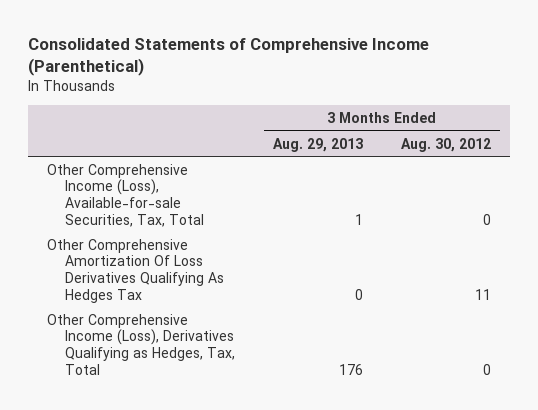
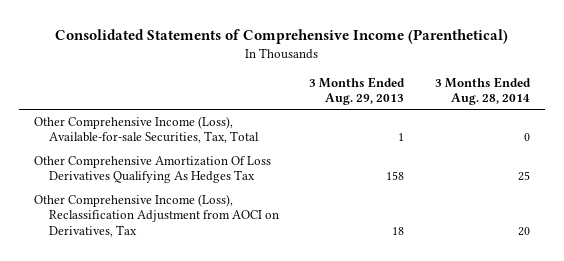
- | 3 Months Ended Aug. 29, 2013 | 3 Months Ended Aug. 30, 2012
+ | 3 Months Ended Aug. 29, 2013 | 3 Months Ended Aug. 28, 2014
- Other Comprehensive Amortization Of Loss Derivatives Qualifying As Hedges Tax | 0 | 11
- Other Comprehensive Income (Loss), Derivatives Qualifying as Hedges, Tax, Total | 176 | 0
+ Other Comprehensive Amortization Of Loss Derivatives Qualifying As Hedges Tax | 158 | 25
+ Other Comprehensive Income (Loss), Reclassification Adjustment from AOCI on Derivatives, Tax | 18 | 20

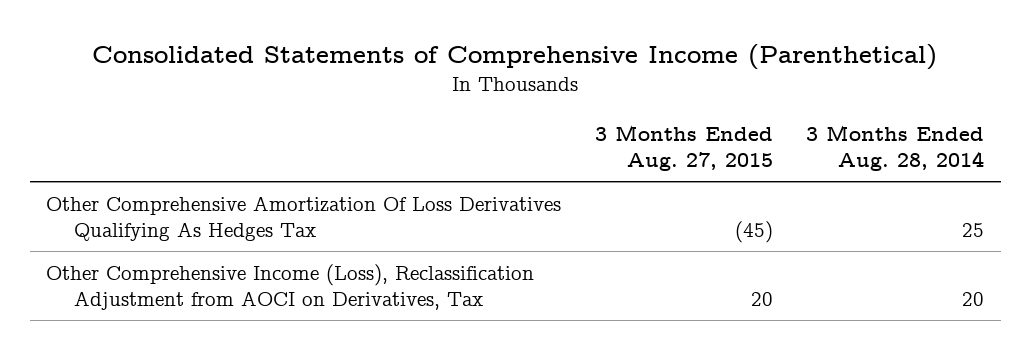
- | 3 Months Ended Aug. 29, 2013 | 3 Months Ended Aug. 28, 2014
+ | 3 Months Ended Aug. 27, 2015 | 3 Months Ended Aug. 28, 2014
- Other Comprehensive Income (Loss), Available-for-sale Securities, Tax, Total | 1 | 0

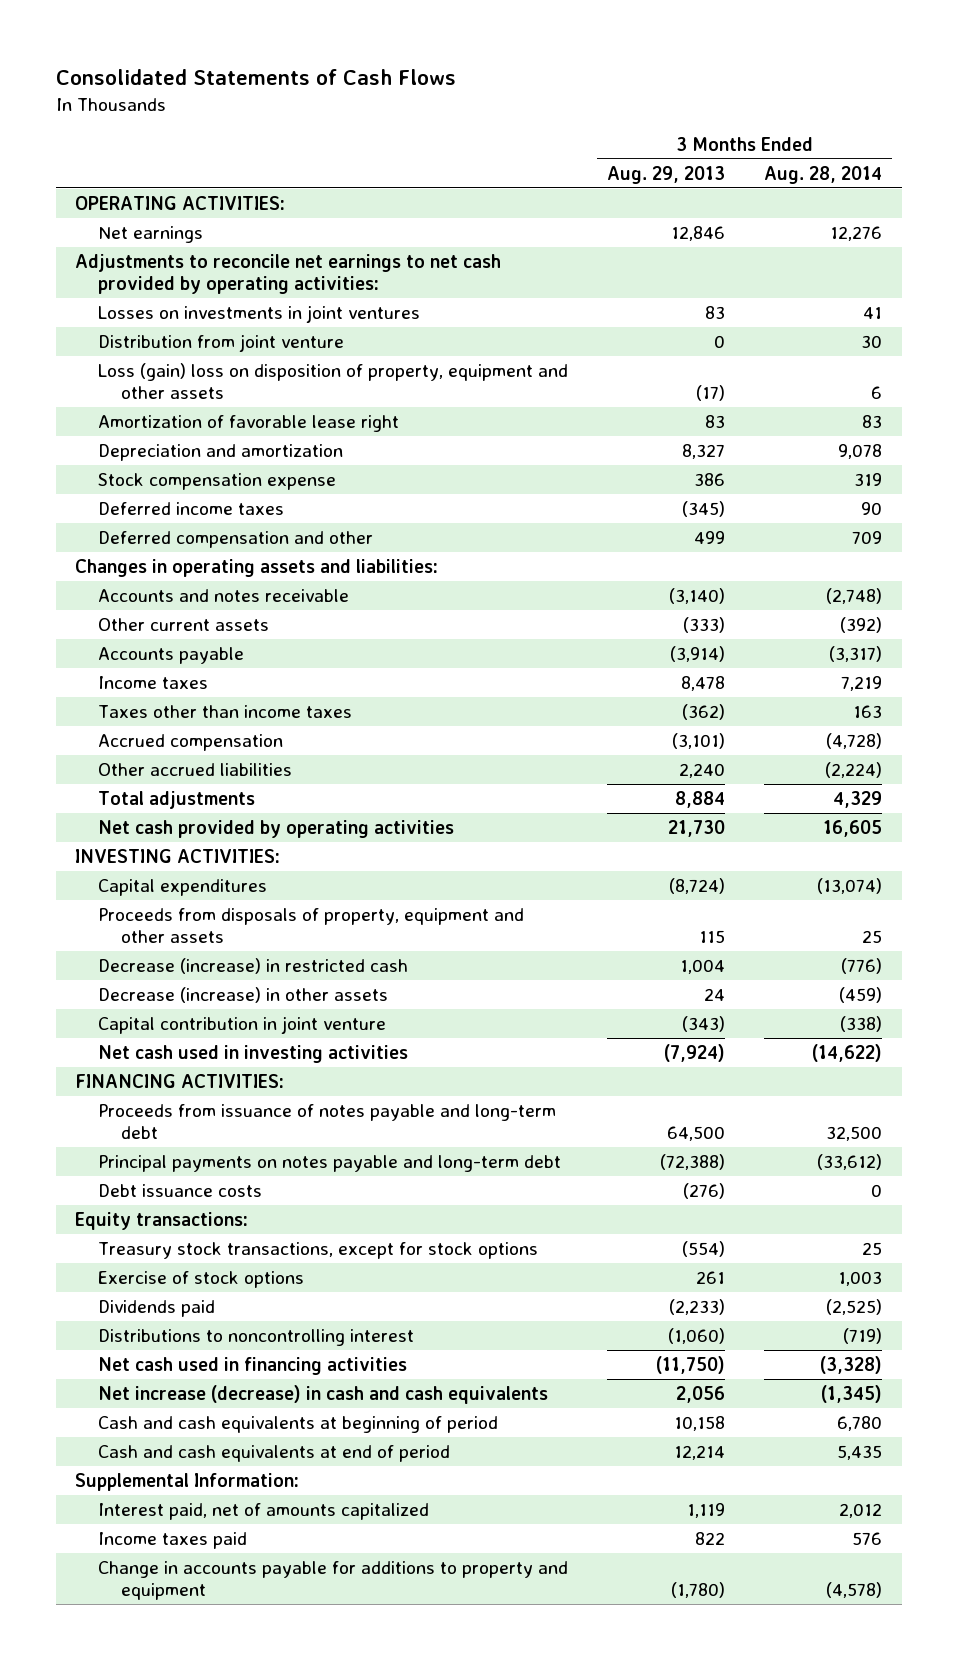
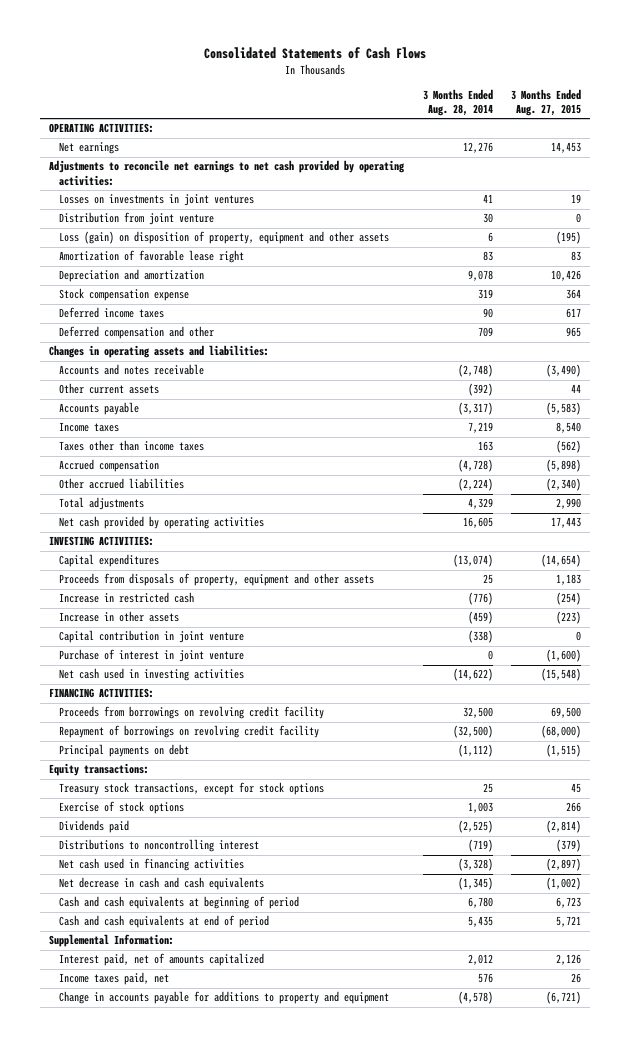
- | 3 Months Ended Aug. 29, 2013 | 3 Months Ended Aug. 28, 2014
+ | 3 Months Ended Aug. 28, 2014 | 3 Months Ended Aug. 27, 2015
- Loss (gain) loss on disposition of property, equipment and other assets | (17) | 6
+ Loss (gain) on disposition of property, equipment and other assets | 6 | (195)
- Decrease (increase) in restricted cash | 1,004 | (776)
- Decrease (increase) in other assets | 24 | (459)
+ Increase in restricted cash | (776) | (254)
+ Increase in other assets | (459) | (223)
+ Purchase of interest in joint venture | 0 | (1,600)
- Proceeds from issuance of notes payable and long-term debt | 64,500 | 32,500
- Principal payments on notes payable and long-term debt | (72,388) | (33,612)
- Debt issuance costs | (276) | 0
+ Proceeds from borrowings on revolving credit facility | 32,500 | 69,500
+ Repayment of borrowings on revolving credit facility | (32,500) | (68,000)
+ Principal payments on debt | (1,112) | (1,515)
- Net increase (decrease) in cash and cash equivalents | 2,056 | (1,345)
+ Net decrease in cash and cash equivalents | (1,345) | (1,002)
- Income taxes paid | 822 | 576
+ Income taxes paid, net | 576 | 26

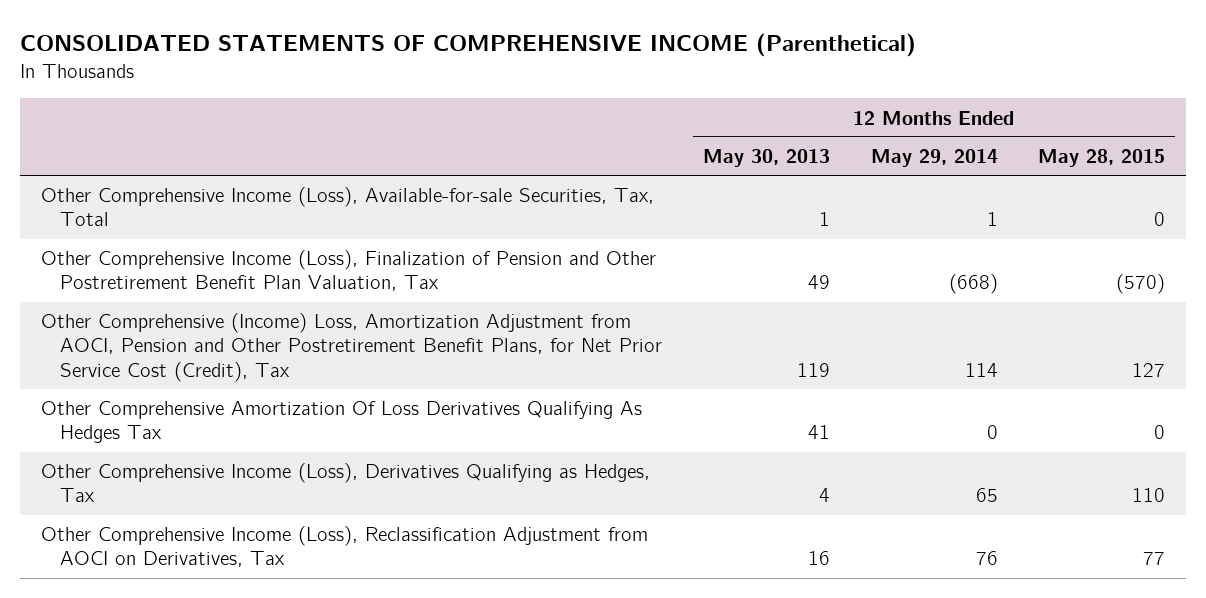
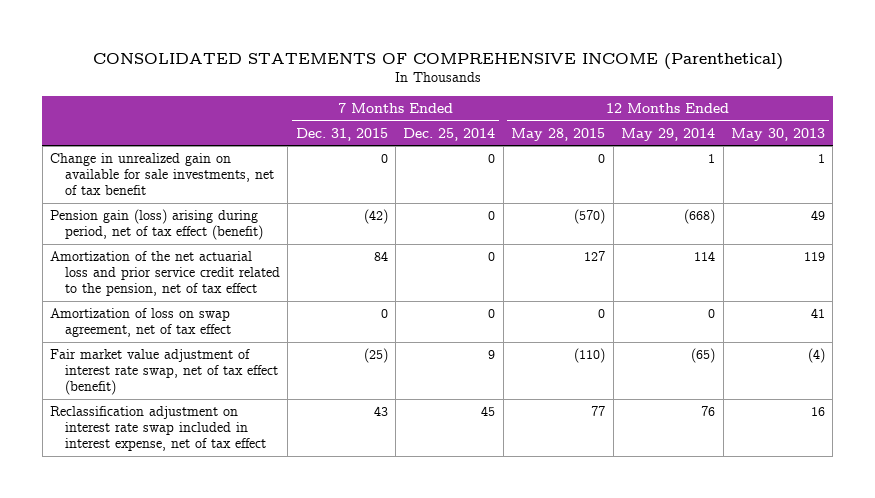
- | 12 Months Ended May 30, 2013 | 12 Months Ended May 29, 2014 | 12 Months Ended May 28, 2015
+ | 7 Months Ended Dec. 31, 2015 | 7 Months Ended Dec. 25, 2014 | 12 Months Ended May 28, 2015 | 12 Months Ended May 29, 2014 | 12 Months Ended May 30, 2013
- Other Comprehensive Income (Loss), Available-for-sale Securities, Tax, Total | 1 | 1 | 0
- Other Comprehensive Income (Loss), Finalization of Pension and Other Postretirement Benefit Plan Valuation, Tax | 49 | (668) | (570)
- Other Comprehensive (Income) Loss, Amortization Adjustment from AOCI, Pension and Other Postretirement Benefit Plans, for Net Prior Service Cost (Credit), Tax | 119 | 114 | 127
- Other Comprehensive Amortization Of Loss Derivatives Qualifying As Hedges Tax | 41 | 0 | 0
- Other Comprehensive Income (Loss), Derivatives Qualifying as Hedges, Tax | 4 | 65 | 110
- Other Comprehensive Income (Loss), Reclassification Adjustment from AOCI on Derivatives, Tax | 16 | 76 | 77
+ Change in unrealized gain on available for sale investments, net of tax benefit | 0 | 0 | 0 | 1 | 1
+ Pension gain (loss) arising during period, net of tax effect (benefit) | (42) | 0 | (570) | (668) | 49
+ Amortization of the net actuarial loss and prior service credit related to the pension, net of tax effect | 84 | 0 | 127 | 114 | 119
+ Amortization of loss on swap agreement, net of tax effect | 0 | 0 | 0 | 0 | 41
+ Fair market value adjustment of interest rate swap, net of tax effect (benefit) | (25) | 9 | (110) | (65) | (4)
+ Reclassification adjustment on interest rate swap included in interest expense, net of tax effect | 43 | 45 | 77 | 76 | 16

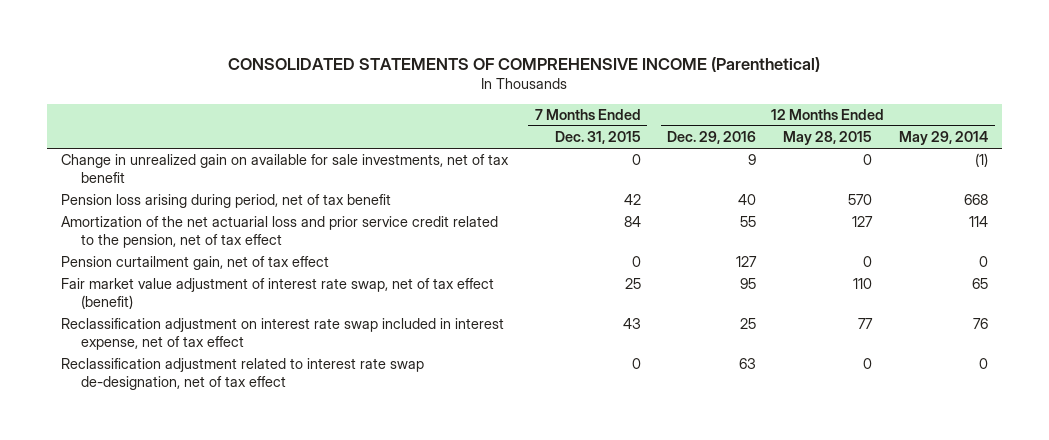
- | 7 Months Ended Dec. 31, 2015 | 7 Months Ended Dec. 25, 2014 | 12 Months Ended May 28, 2015 | 12 Months Ended May 29, 2014 | 12 Months Ended May 30, 2013
+ | 7 Months Ended Dec. 31, 2015 | 12 Months Ended Dec. 29, 2016 | 12 Months Ended May 28, 2015 | 12 Months Ended May 29, 2014
- Change in unrealized gain on available for sale investments, net of tax benefit | 0 | 0 | 0 | 1 | 1
- Pension gain (loss) arising during period, net of tax effect (benefit) | (42) | 0 | (570) | (668) | 49
+ Change in unrealized gain on available for sale investments, net of tax benefit | 0 | 9 | 0 | (1)
+ Pension loss arising during period, net of tax benefit | 42 | 40 | 570 | 668
- Amortization of loss on swap agreement, net of tax effect | 0 | 0 | 0 | 0 | 41
- Fair market value adjustment of interest rate swap, net of tax effect (benefit) | (25) | 9 | (110) | (65) | (4)
+ Pension curtailment gain, net of tax effect | 0 | 127 | 0 | 0
+ Fair market value adjustment of interest rate swap, net of tax effect (benefit) | 25 | 95 | 110 | 65
+ Reclassification adjustment related to interest rate swap de-designation, net of tax effect | 0 | 63 | 0 | 0

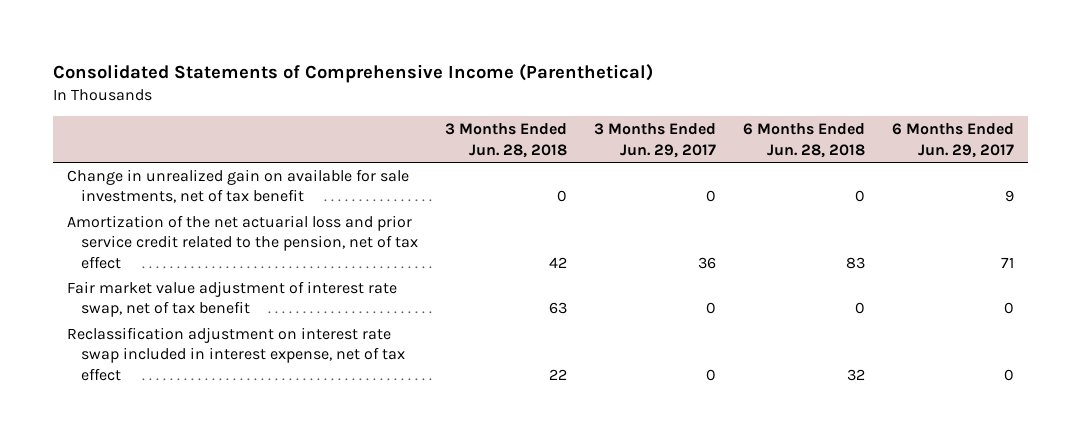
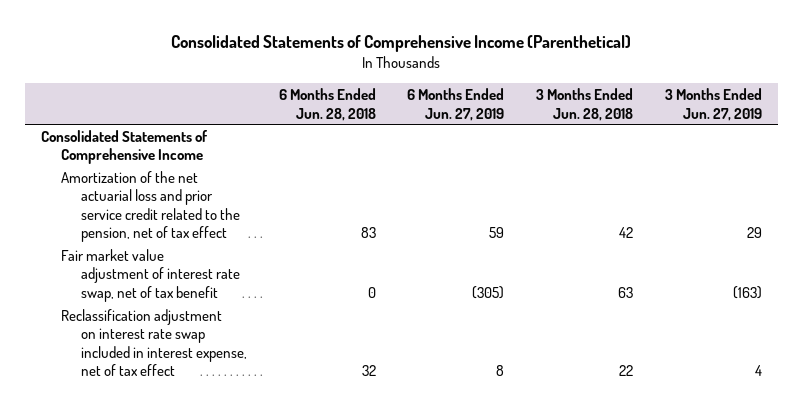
- | 3 Months Ended Jun. 28, 2018 | 3 Months Ended Jun. 29, 2017 | 6 Months Ended Jun. 28, 2018 | 6 Months Ended Jun. 29, 2017
+ | 6 Months Ended Jun. 28, 2018 | 6 Months Ended Jun. 27, 2019 | 3 Months Ended Jun. 28, 2018 | 3 Months Ended Jun. 27, 2019
- Change in unrealized gain on available for sale investments, net of tax benefit | 0 | 0 | 0 | 9
+ Consolidated Statements of Comprehensive Income

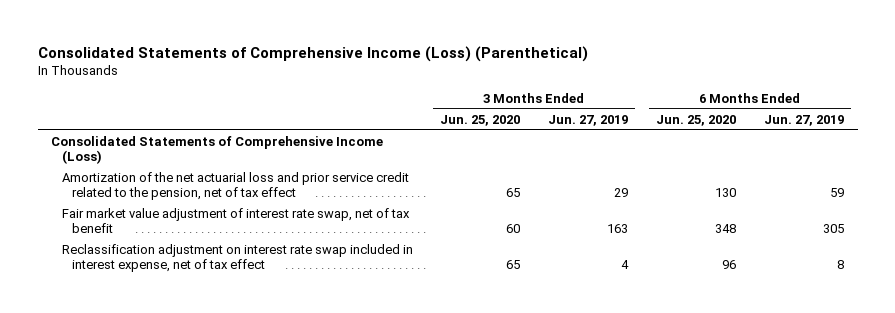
- Consolidated Statements of Comprehensive Income (Parenthetical)
+ Consolidated Statements of Comprehensive Income (Loss) (Parenthetical)
- | 6 Months Ended Jun. 28, 2018 | 6 Months Ended Jun. 27, 2019 | 3 Months Ended Jun. 28, 2018 | 3 Months Ended Jun. 27, 2019
+ | 3 Months Ended Jun. 25, 2020 | 3 Months Ended Jun. 27, 2019 | 6 Months Ended Jun. 25, 2020 | 6 Months Ended Jun. 27, 2019
- Consolidated Statements of Comprehensive Income
+ Consolidated Statements of Comprehensive Income (Loss)
- Fair market value adjustment of interest rate swap, net of tax benefit | 0 | (305) | 63 | (163)
+ Fair market value adjustment of interest rate swap, net of tax benefit | 60 | 163 | 348 | 305

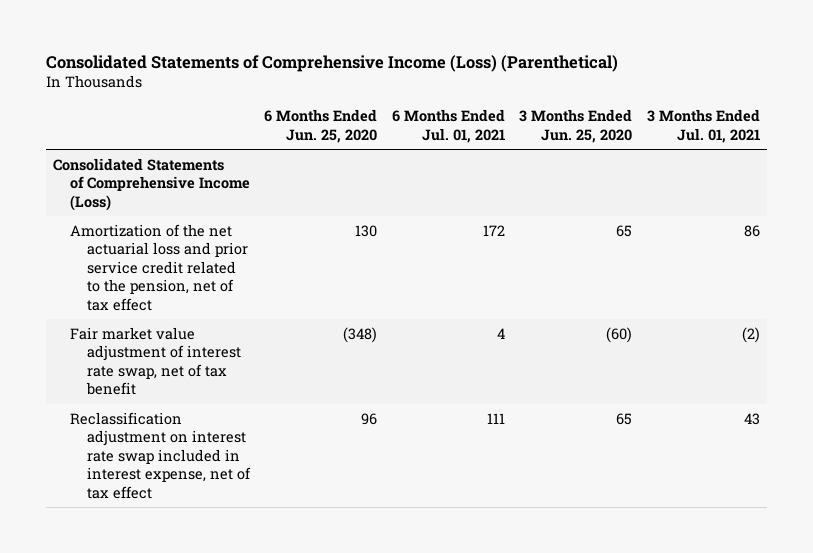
- | 3 Months Ended Jun. 25, 2020 | 3 Months Ended Jun. 27, 2019 | 6 Months Ended Jun. 25, 2020 | 6 Months Ended Jun. 27, 2019
+ | 6 Months Ended Jun. 25, 2020 | 6 Months Ended Jul. 01, 2021 | 3 Months Ended Jun. 25, 2020 | 3 Months Ended Jul. 01, 2021
- Fair market value adjustment of interest rate swap, net of tax benefit | 60 | 163 | 348 | 305
+ Fair market value adjustment of interest rate swap, net of tax benefit | (348) | 4 | (60) | (2)

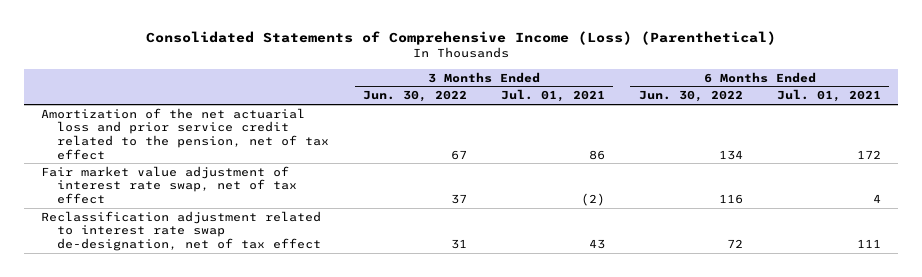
- | 6 Months Ended Jun. 25, 2020 | 6 Months Ended Jul. 01, 2021 | 3 Months Ended Jun. 25, 2020 | 3 Months Ended Jul. 01, 2021
+ | 3 Months Ended Jun. 30, 2022 | 3 Months Ended Jul. 01, 2021 | 6 Months Ended Jun. 30, 2022 | 6 Months Ended Jul. 01, 2021
- Consolidated Statements of Comprehensive Income (Loss)
- Fair market value adjustment of interest rate swap, net of tax benefit | (348) | 4 | (60) | (2)
- Reclassification adjustment on interest rate swap included in interest expense, net of tax effect | 96 | 111 | 65 | 43
+ Fair market value adjustment of interest rate swap, net of tax effect | 37 | (2) | 116 | 4
+ Reclassification adjustment related to interest rate swap de-designation, net of tax effect | 31 | 43 | 72 | 111

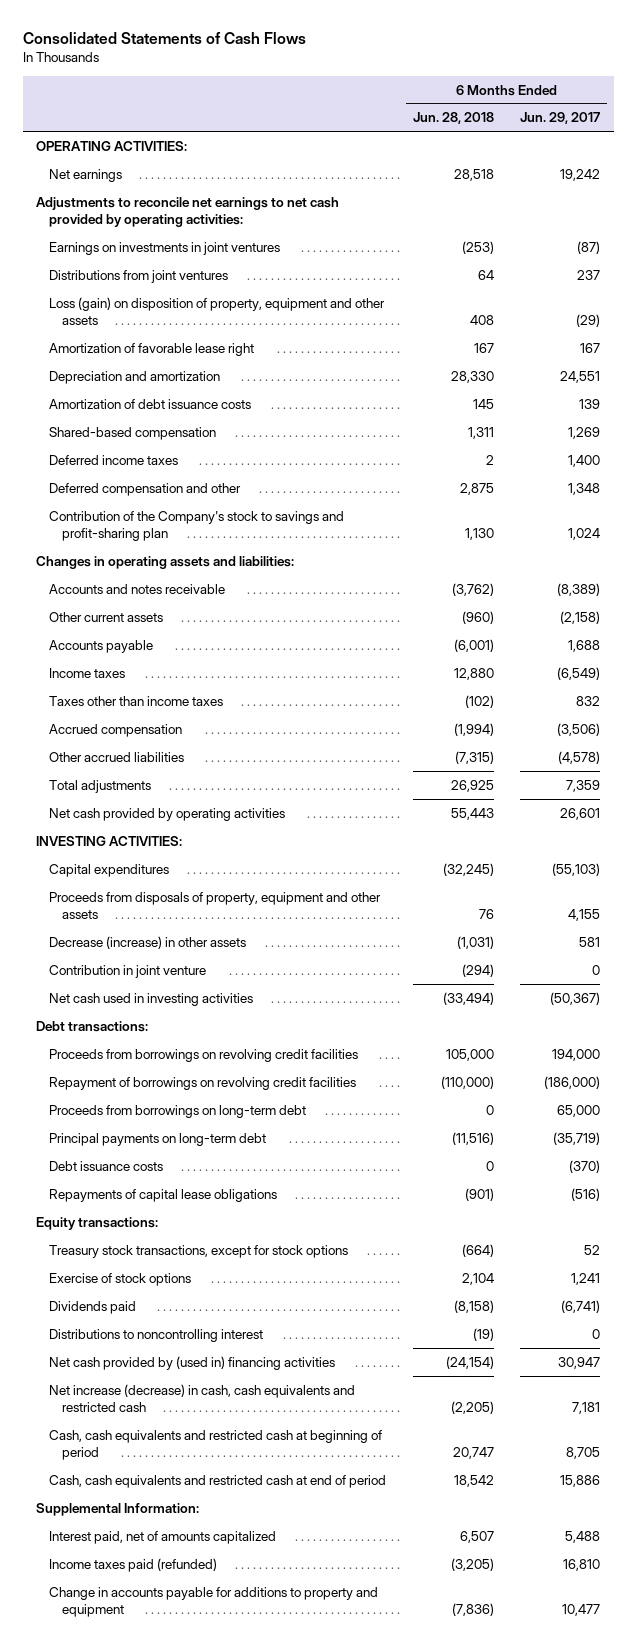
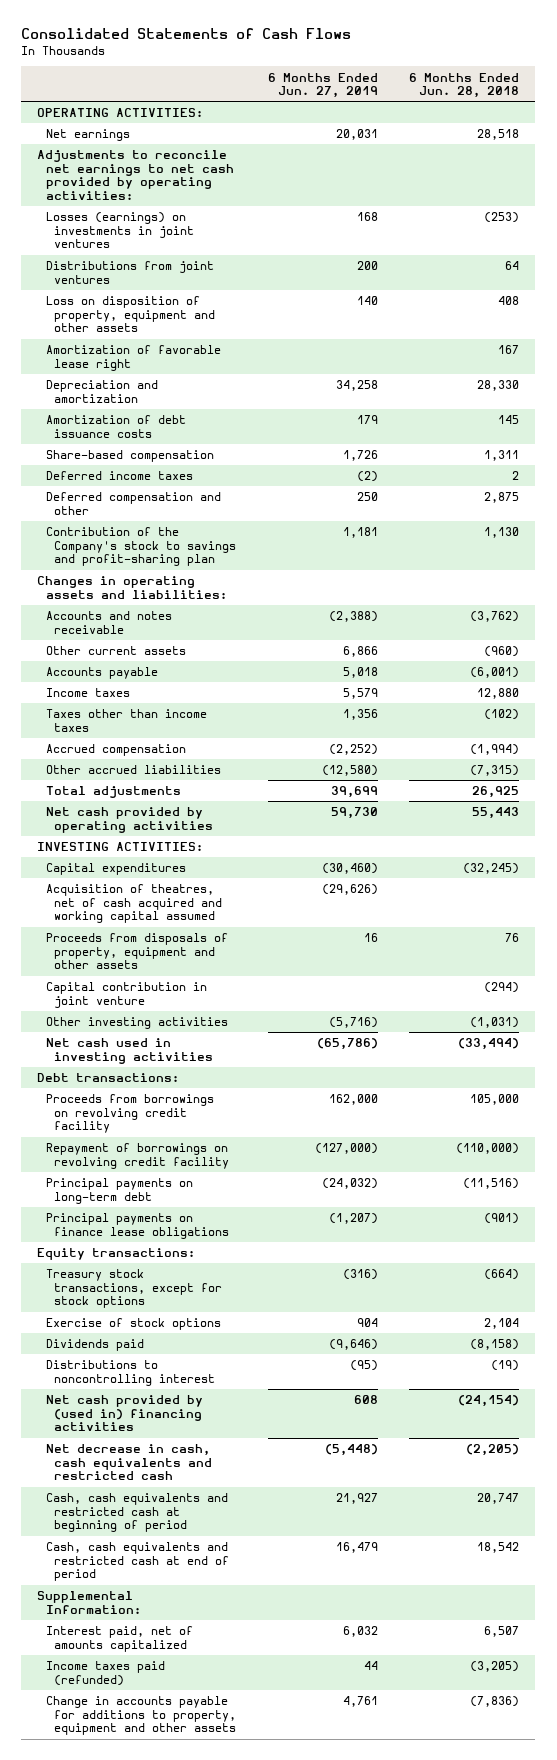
- | 6 Months Ended Jun. 28, 2018 | 6 Months Ended Jun. 29, 2017
+ | 6 Months Ended Jun. 27, 2019 | 6 Months Ended Jun. 28, 2018
- Earnings on investments in joint ventures | (253) | (87)
+ Losses (earnings) on investments in joint ventures | 168 | (253)
- Loss (gain) on disposition of property, equipment and other assets | 408 | (29)
+ Loss on disposition of property, equipment and other assets | 140 | 408
- Shared-based compensation | 1,311 | 1,269
+ Share-based compensation | 1,726 | 1,311
+ Acquisition of theatres, net of cash acquired and working capital assumed | (29,626) |
- Decrease (increase) in other assets | (1,031) | 581
- Contribution in joint venture | (294) | 0
+ Capital contribution in joint venture | | (294)
+ Other investing activities | (5,716) | (1,031)
- Proceeds from borrowings on revolving credit facilities | 105,000 | 194,000
- Repayment of borrowings on revolving credit facilities | (110,000) | (186,000)
- Proceeds from borrowings on long-term debt | 0 | 65,000
+ Proceeds from borrowings on revolving credit facility | 162,000 | 105,000
+ Repayment of borrowings on revolving credit facility | (127,000) | (110,000)
- Debt issuance costs | 0 | (370)
- Repayments of capital lease obligations | (901) | (516)
+ Principal payments on finance lease obligations | (1,207) | (901)
- Net increase (decrease) in cash, cash equivalents and restricted cash | (2,205) | 7,181
+ Net decrease in cash, cash equivalents and restricted cash | (5,448) | (2,205)
- Change in accounts payable for additions to property and equipment | (7,836) | 10,477
+ Change in accounts payable for additions to property, equipment and other assets | 4,761 | (7,836)

